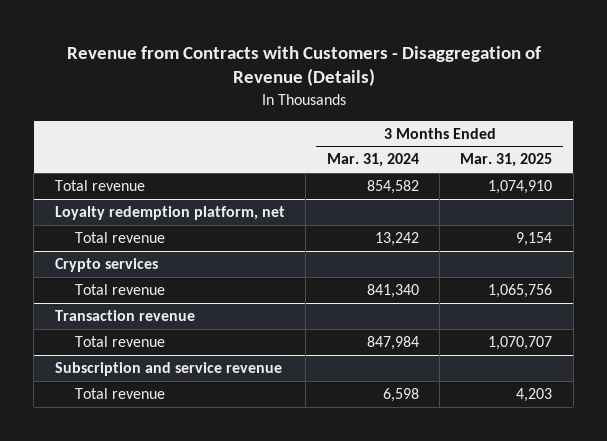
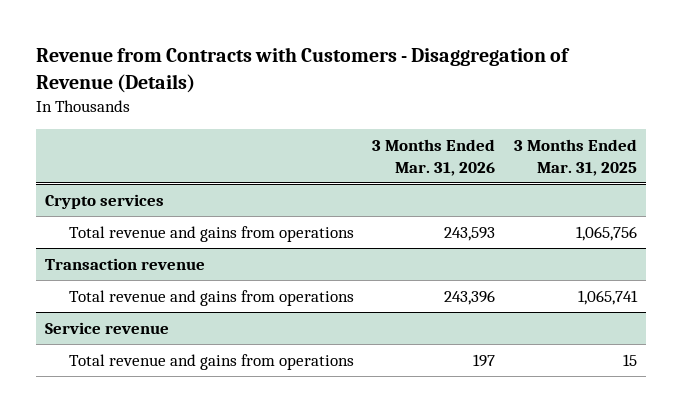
- | 3 Months Ended Mar. 31, 2024 | 3 Months Ended Mar. 31, 2025
+ | 3 Months Ended Mar. 31, 2026 | 3 Months Ended Mar. 31, 2025
- Total revenue | 854,582 | 1,074,910
- Loyalty redemption platform, net
- Total revenue | 13,242 | 9,154
@ Crypto services
- Total revenue | 841,340 | 1,065,756
+ Total revenue and gains from operations | 243,593 | 1,065,756
@ Transaction revenue
- Total revenue | 847,984 | 1,070,707
- Subscription and service revenue
- Total revenue | 6,598 | 4,203
@ Transaction revenue
+ Total revenue and gains from operations | 243,396 | 1,065,741
+ Service revenue
+ Total revenue and gains from operations | 197 | 15

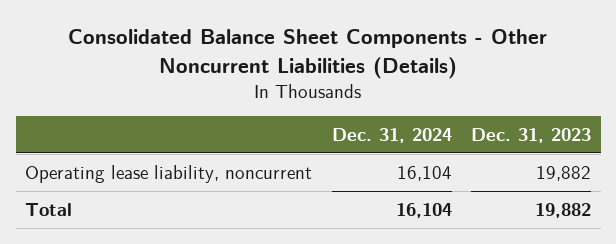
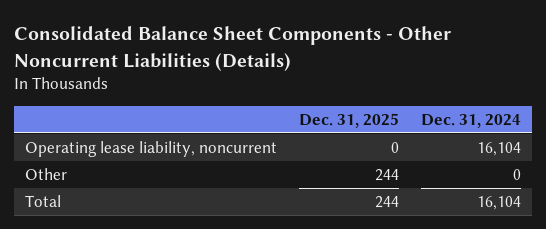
- | Dec. 31, 2024 | Dec. 31, 2023
+ | Dec. 31, 2025 | Dec. 31, 2024
+ Other | 244 | 0

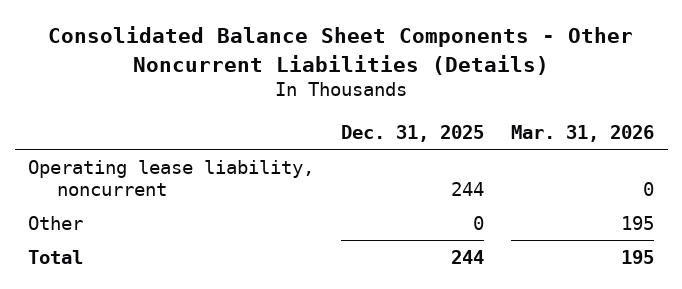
- | Dec. 31, 2025 | Dec. 31, 2024
+ | Dec. 31, 2025 | Mar. 31, 2026
- Operating lease liability, noncurrent | 0 | 16,104
- Other | 244 | 0
+ Operating lease liability, noncurrent | 244 | 0
+ Other | 0 | 195

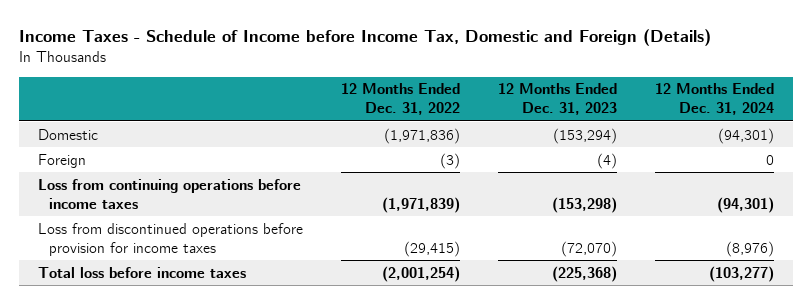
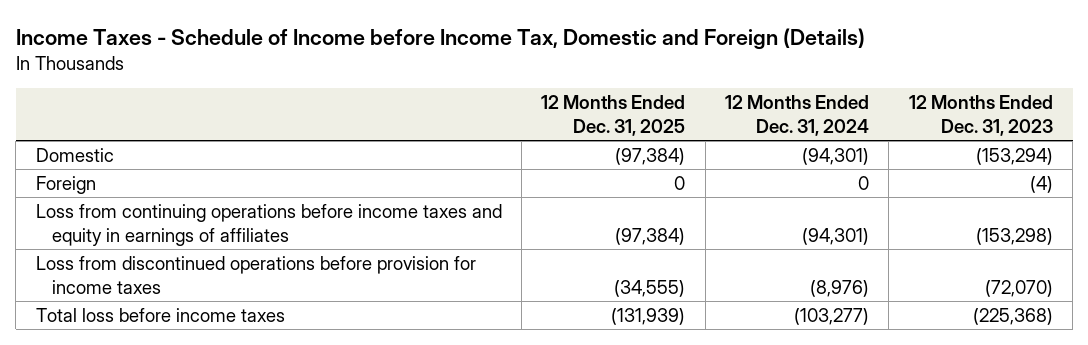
- | 12 Months Ended Dec. 31, 2022 | 12 Months Ended Dec. 31, 2023 | 12 Months Ended Dec. 31, 2024
+ | 12 Months Ended Dec. 31, 2025 | 12 Months Ended Dec. 31, 2024 | 12 Months Ended Dec. 31, 2023
- Loss from continuing operations before income taxes | (1,971,839) | (153,298) | (94,301)
+ Loss from continuing operations before income taxes and equity in earnings of affiliates | (97,384) | (94,301) | (153,298)

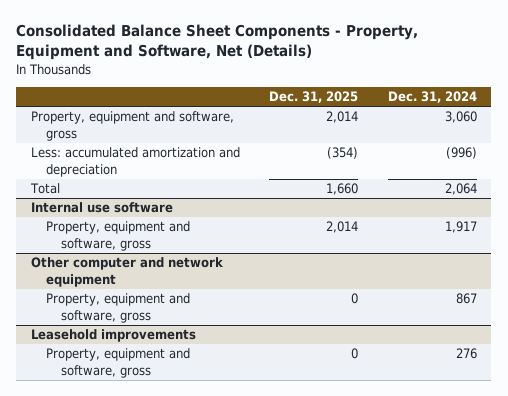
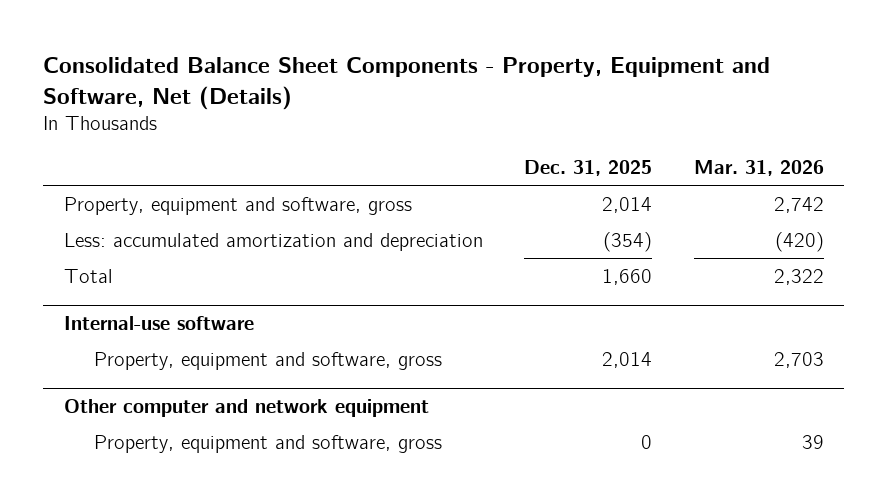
- | Dec. 31, 2025 | Dec. 31, 2024
+ | Dec. 31, 2025 | Mar. 31, 2026
- Internal use software
+ Internal-use software
- Leasehold improvements
- Property, equipment and software, gross | 0 | 276

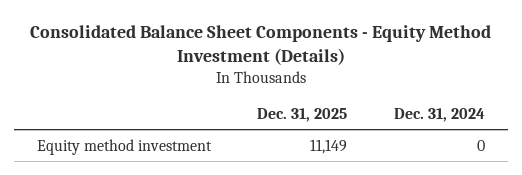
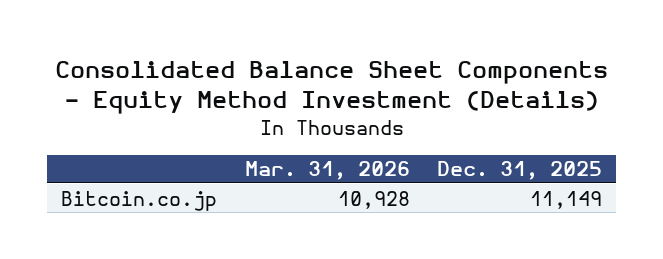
- | Dec. 31, 2025 | Dec. 31, 2024
+ | Mar. 31, 2026 | Dec. 31, 2025
- Equity method investment | 11,149 | 0
+ Bitcoin.co.jp | 10,928 | 11,149

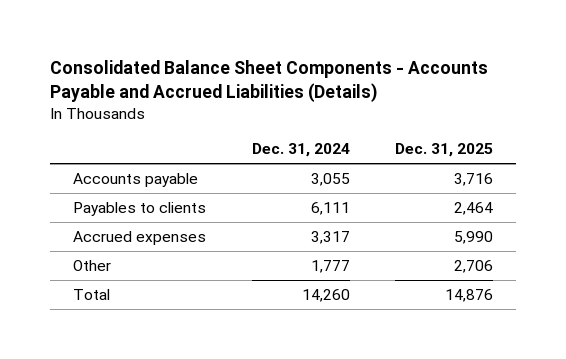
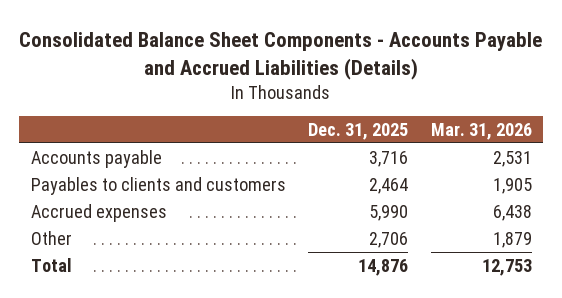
- | Dec. 31, 2024 | Dec. 31, 2025
+ | Dec. 31, 2025 | Mar. 31, 2026
- Payables to clients | 6,111 | 2,464
+ Payables to clients and customers | 2,464 | 1,905

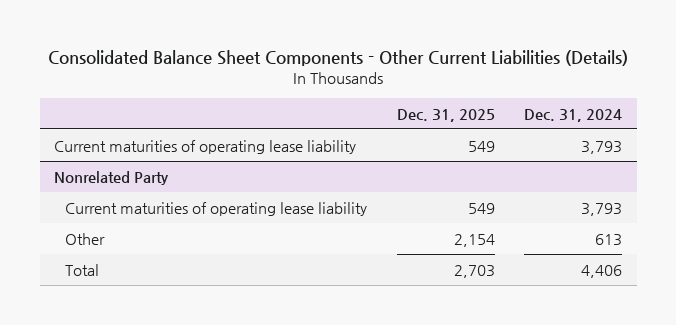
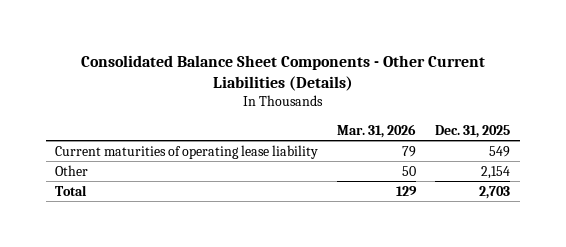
- | Dec. 31, 2025 | Dec. 31, 2024
+ | Mar. 31, 2026 | Dec. 31, 2025
- Nonrelated Party
- Current maturities of operating lease liability | 549 | 3,793

